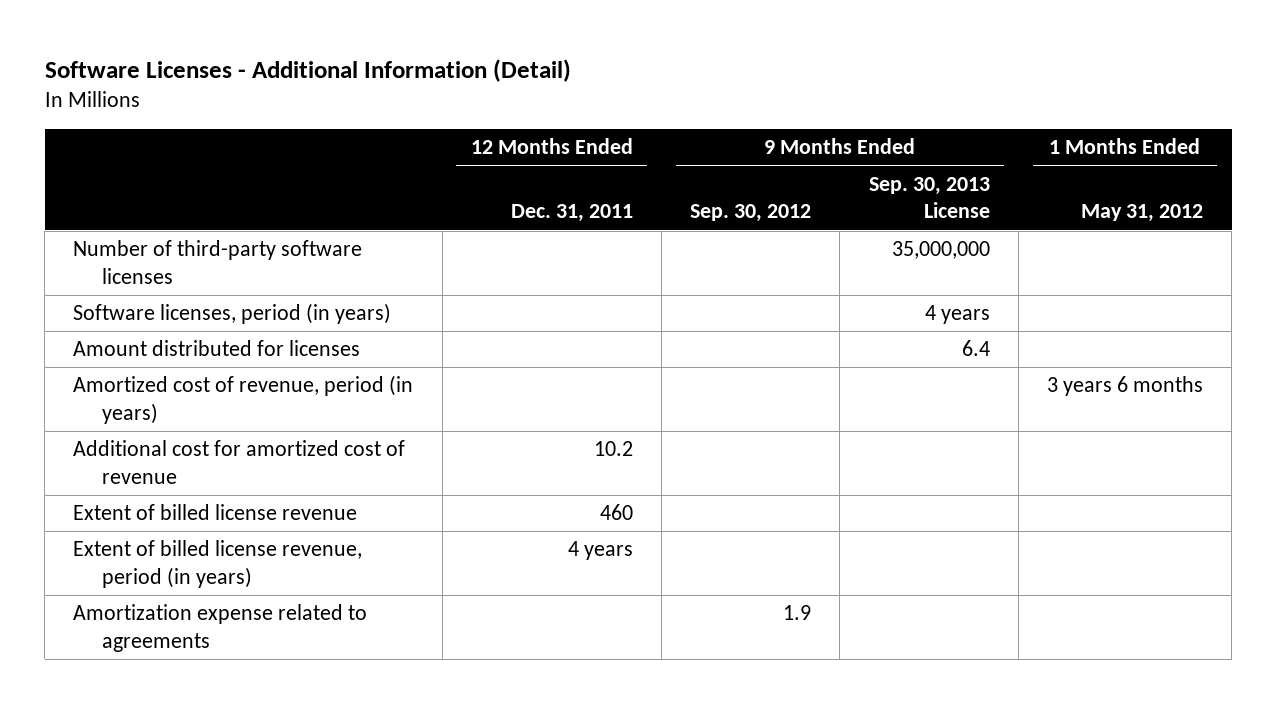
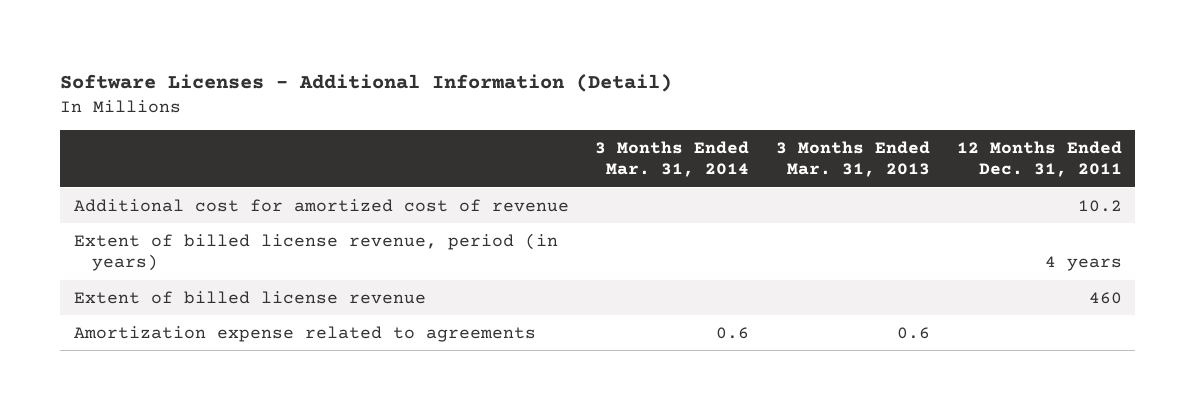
- | 12 Months Ended Dec. 31, 2011 | 9 Months Ended Sep. 30, 2012 | 9 Months Ended Sep. 30, 2013 License | 1 Months Ended May 31, 2012
+ | 3 Months Ended Mar. 31, 2014 | 3 Months Ended Mar. 31, 2013 | 12 Months Ended Dec. 31, 2011
- Number of third-party software licenses | | | 35,000,000 |
- Software licenses, period (in years) | | | 4 years |
- Amount distributed for licenses | | | 6.4 |
- Amortized cost of revenue, period (in years) | | | | 3 years 6 months
moved down: Extent of billed license revenue | | | 460

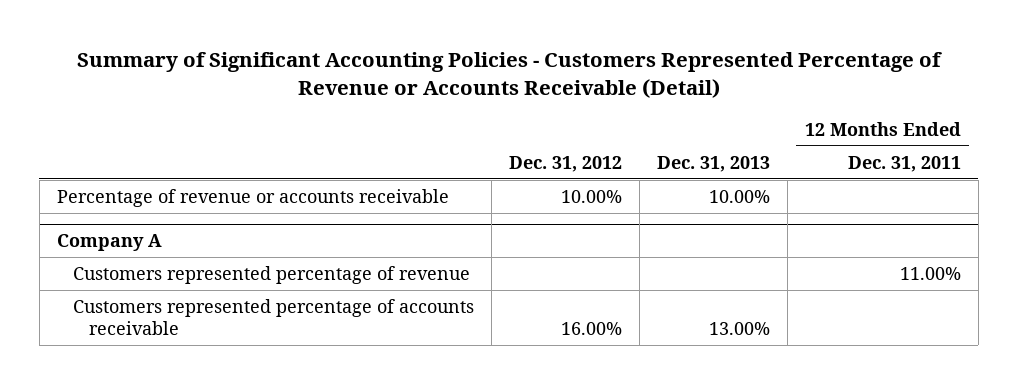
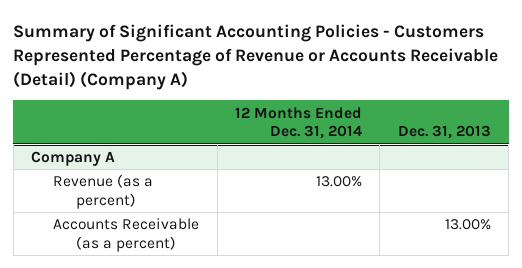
- Summary of Significant Accounting Policies - Customers Represented Percentage of Revenue or Accounts Receivable (Detail)
+ Summary of Significant Accounting Policies - Customers Represented Percentage of Revenue or Accounts Receivable (Detail) (Company A)
- | Dec. 31, 2012 | Dec. 31, 2013 | 12 Months Ended Dec. 31, 2011
+ | 12 Months Ended Dec. 31, 2014 | Dec. 31, 2013
- Percentage of revenue or accounts receivable | 10.00% | 10.00% |
@ Company A
- Customers represented percentage of revenue | | | 11.00%
- Customers represented percentage of accounts receivable | 16.00% | 13.00% |
+ Revenue (as a percent) | 13.00% |
+ Accounts Receivable (as a percent) | | 13.00%

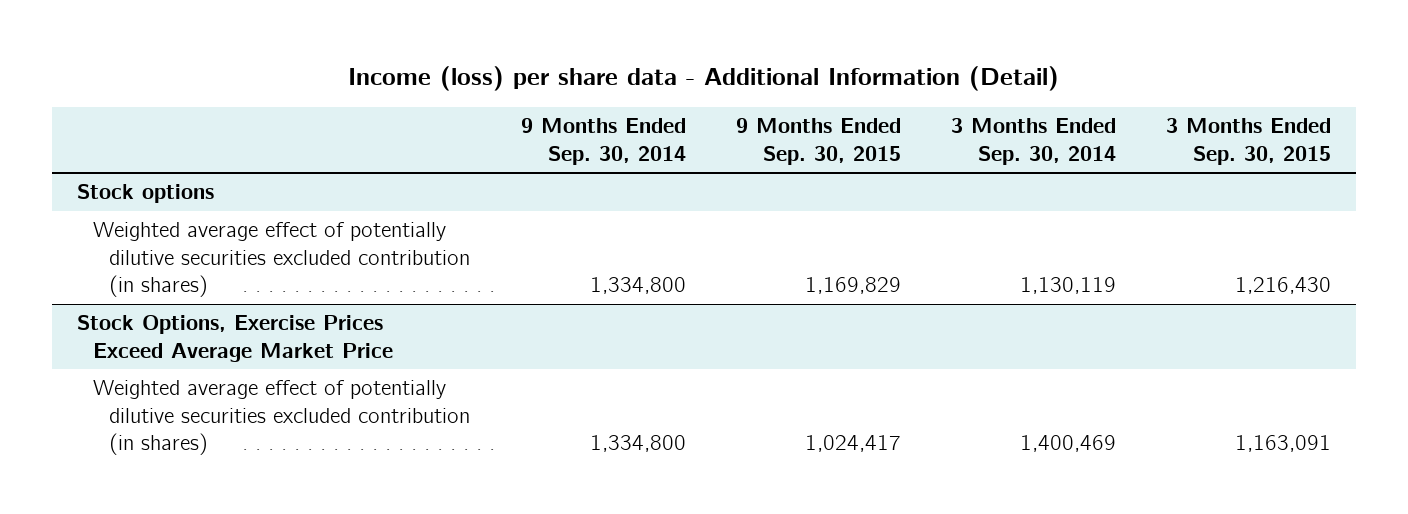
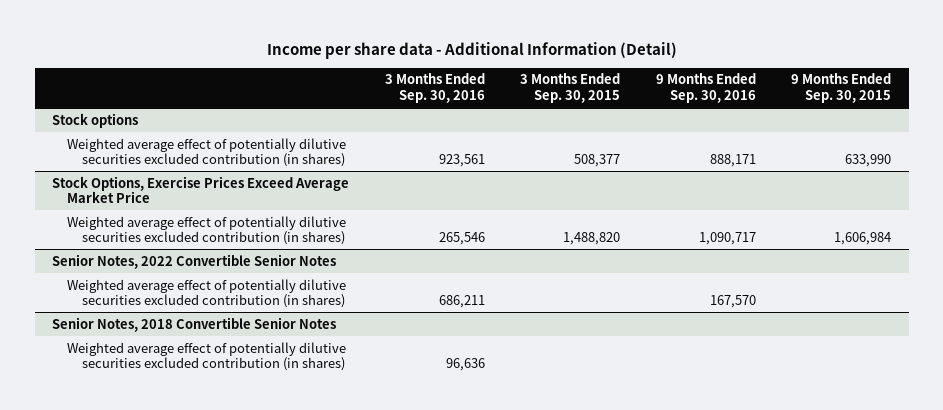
- Income (loss) per share data - Additional Information (Detail)
+ Income per share data - Additional Information (Detail)
- | 9 Months Ended Sep. 30, 2014 | 9 Months Ended Sep. 30, 2015 | 3 Months Ended Sep. 30, 2014 | 3 Months Ended Sep. 30, 2015
+ | 3 Months Ended Sep. 30, 2016 | 3 Months Ended Sep. 30, 2015 | 9 Months Ended Sep. 30, 2016 | 9 Months Ended Sep. 30, 2015
@ Stock options
- Weighted average effect of potentially dilutive securities excluded contribution (in shares) | 1,334,800 | 1,169,829 | 1,130,119 | 1,216,430
+ Weighted average effect of potentially dilutive securities excluded contribution (in shares) | 923,561 | 508,377 | 888,171 | 633,990
@ Stock Options, Exercise Prices Exceed Average Market Price
- Weighted average effect of potentially dilutive securities excluded contribution (in shares) | 1,334,800 | 1,024,417 | 1,400,469 | 1,163,091
+ Weighted average effect of potentially dilutive securities excluded contribution (in shares) | 265,546 | 1,488,820 | 1,090,717 | 1,606,984
+ Senior Notes, 2022 Convertible Senior Notes
+ Weighted average effect of potentially dilutive securities excluded contribution (in shares) | 686,211 | | 167,570 |
+ Senior Notes, 2018 Convertible Senior Notes
+ Weighted average effect of potentially dilutive securities excluded contribution (in shares) | 96,636 | | |

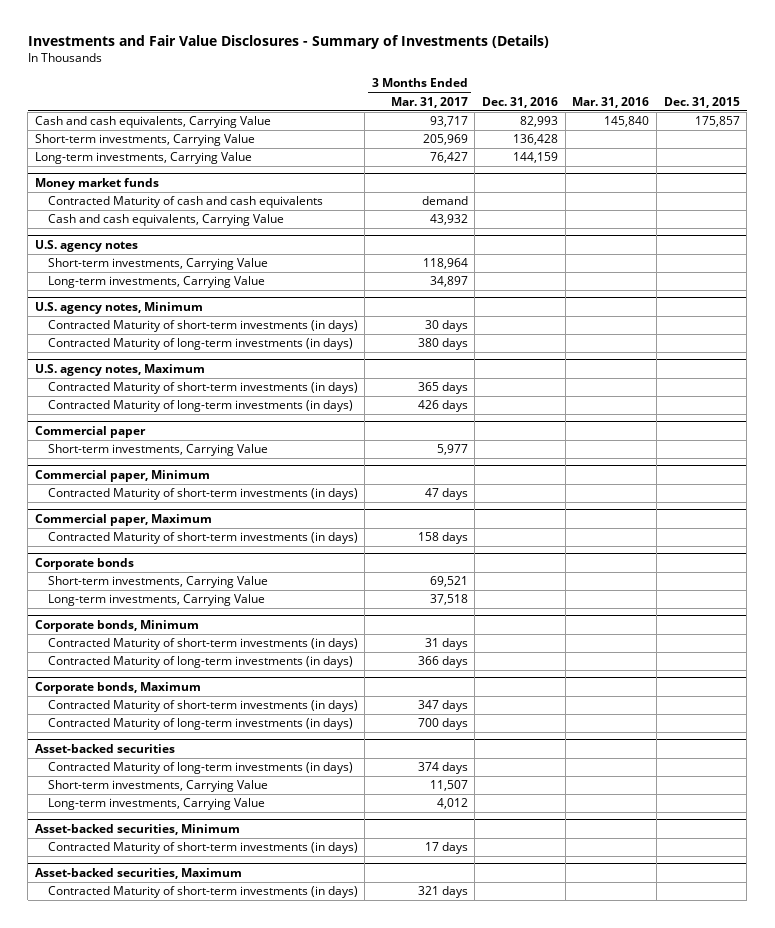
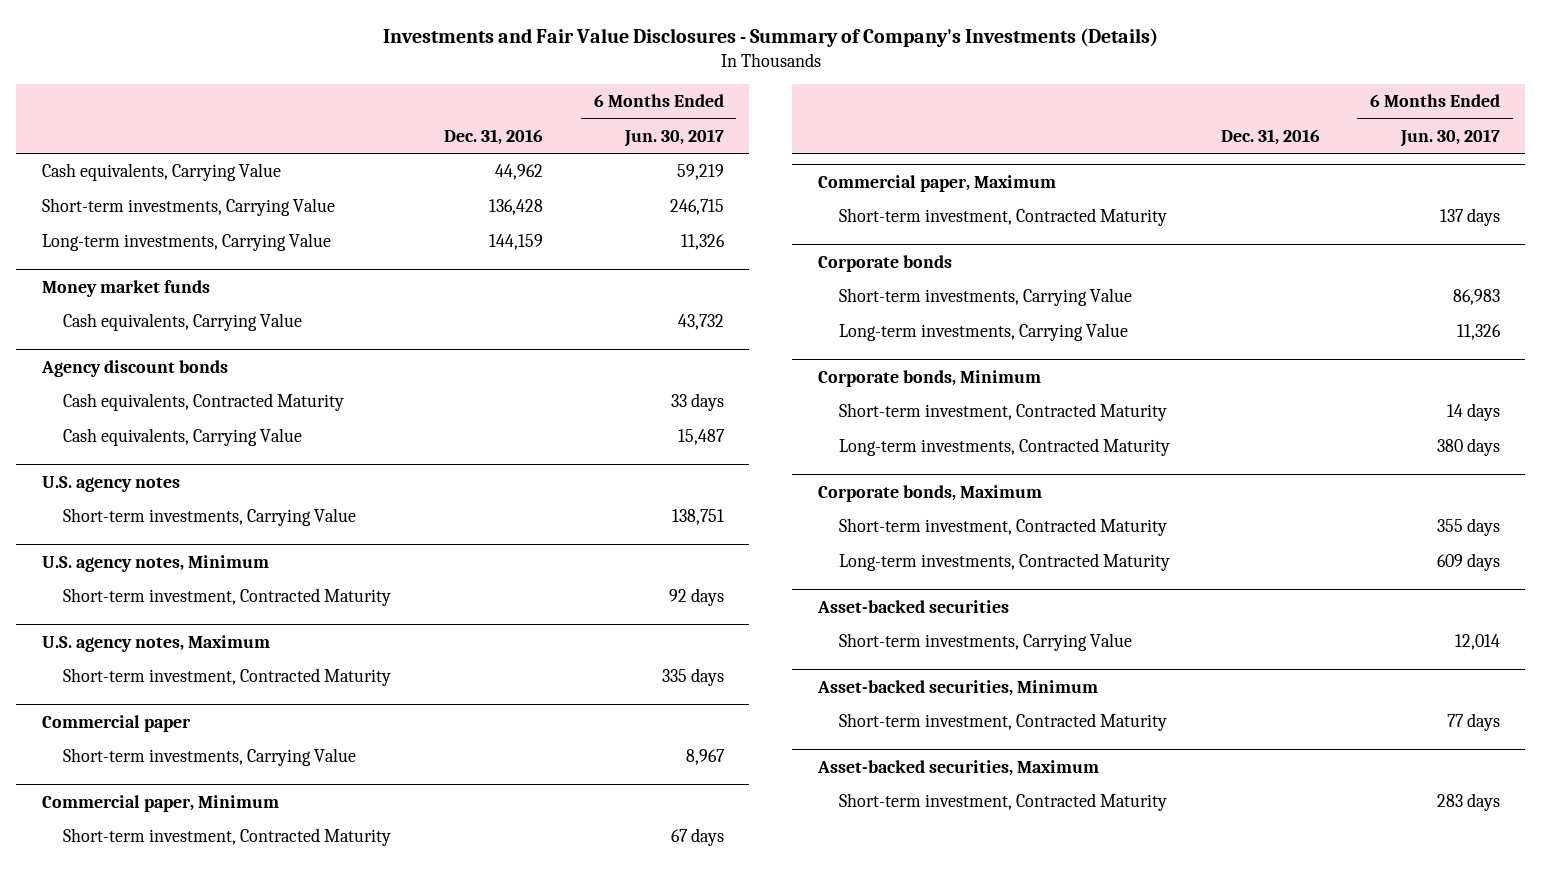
- Investments and Fair Value Disclosures - Summary of Investments (Details)
+ Investments and Fair Value Disclosures - Summary of Company's Investments (Details)
- | 3 Months Ended Mar. 31, 2017 | Dec. 31, 2016 | Mar. 31, 2016 | Dec. 31, 2015
+ | Dec. 31, 2016 | 6 Months Ended Jun. 30, 2017
- Cash and cash equivalents, Carrying Value | 93,717 | 82,993 | 145,840 | 175,857
+ Cash equivalents, Carrying Value | 44,962 | 59,219
@ Money market funds
- Contracted Maturity of cash and cash equivalents | demand | | |
- Cash and cash equivalents, Carrying Value | 43,932 | | |
+ Cash equivalents, Carrying Value | | 43,732
+ Agency discount bonds
+ Cash equivalents, Contracted Maturity | | 33 days
+ Cash equivalents, Carrying Value | | 15,487
@ U.S. agency notes
- Long-term investments, Carrying Value | 34,897 | | |
@ U.S. agency notes, Minimum
- Contracted Maturity of short-term investments (in days) | 30 days | | |
- Contracted Maturity of long-term investments (in days) | 380 days | | |
+ Short-term investment, Contracted Maturity | | 92 days
@ U.S. agency notes, Maximum
- Contracted Maturity of short-term investments (in days) | 365 days | | |
- Contracted Maturity of long-term investments (in days) | 426 days | | |
+ Short-term investment, Contracted Maturity | | 335 days
@ Commercial paper, Minimum
- Contracted Maturity of short-term investments (in days) | 47 days | | |
+ Short-term investment, Contracted Maturity | | 67 days
@ Commercial paper, Maximum
- Contracted Maturity of short-term investments (in days) | 158 days | | |
+ Short-term investment, Contracted Maturity | | 137 days
@ Corporate bonds, Minimum
- Contracted Maturity of short-term investments (in days) | 31 days | | |
- Contracted Maturity of long-term investments (in days) | 366 days | | |
+ Short-term investment, Contracted Maturity | | 14 days
+ Long-term investments, Contracted Maturity | | 380 days
@ Corporate bonds, Maximum
- Contracted Maturity of short-term investments (in days) | 347 days | | |
- Contracted Maturity of long-term investments (in days) | 700 days | | |
+ Short-term investment, Contracted Maturity | | 355 days
+ Long-term investments, Contracted Maturity | | 609 days
@ Asset-backed securities
- Contracted Maturity of long-term investments (in days) | 374 days | | |
- Long-term investments, Carrying Value | 4,012 | | |
@ Asset-backed securities, Minimum
- Contracted Maturity of short-term investments (in days) | 17 days | | |
+ Short-term investment, Contracted Maturity | | 77 days
@ Asset-backed securities, Maximum
- Contracted Maturity of short-term investments (in days) | 321 days | | |
+ Short-term investment, Contracted Maturity | | 283 days

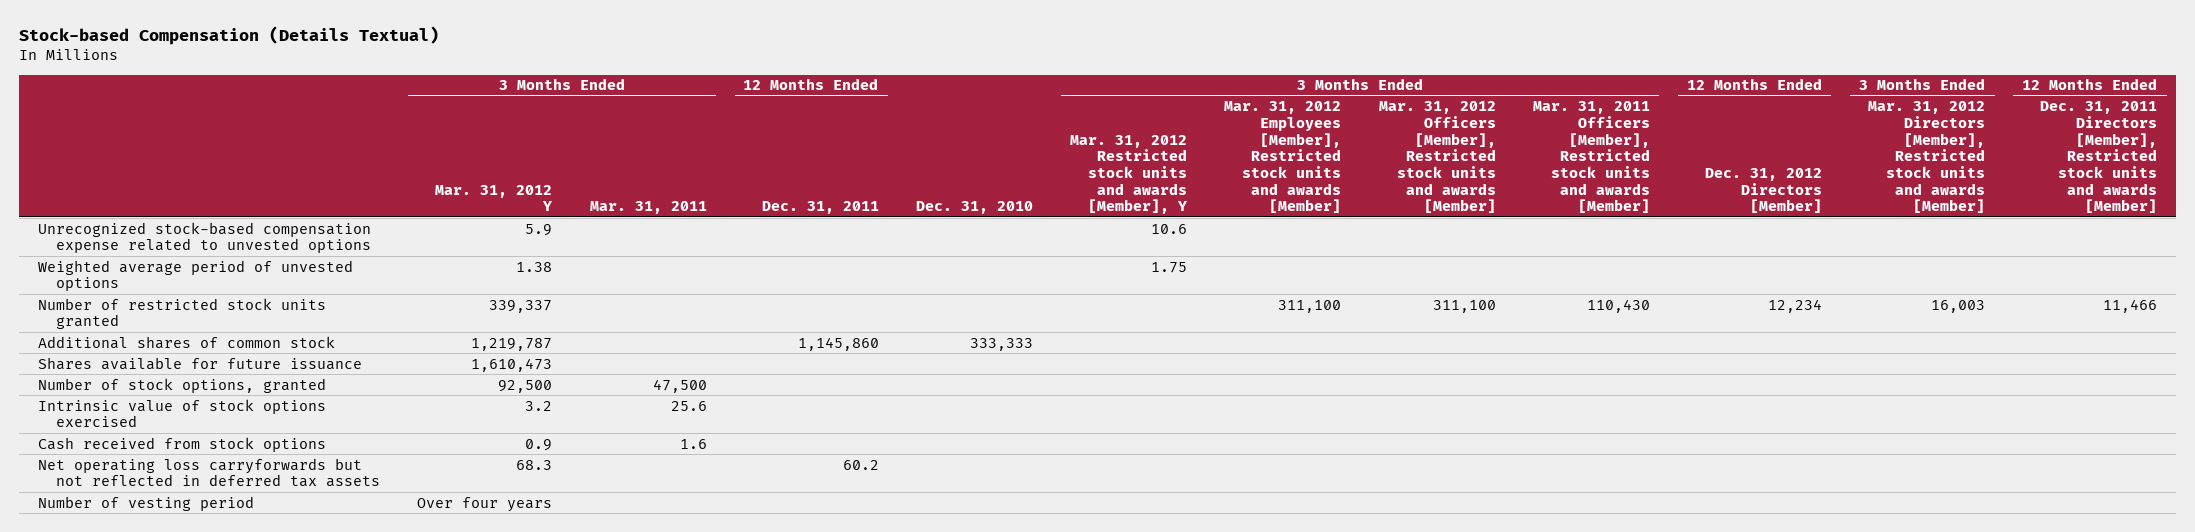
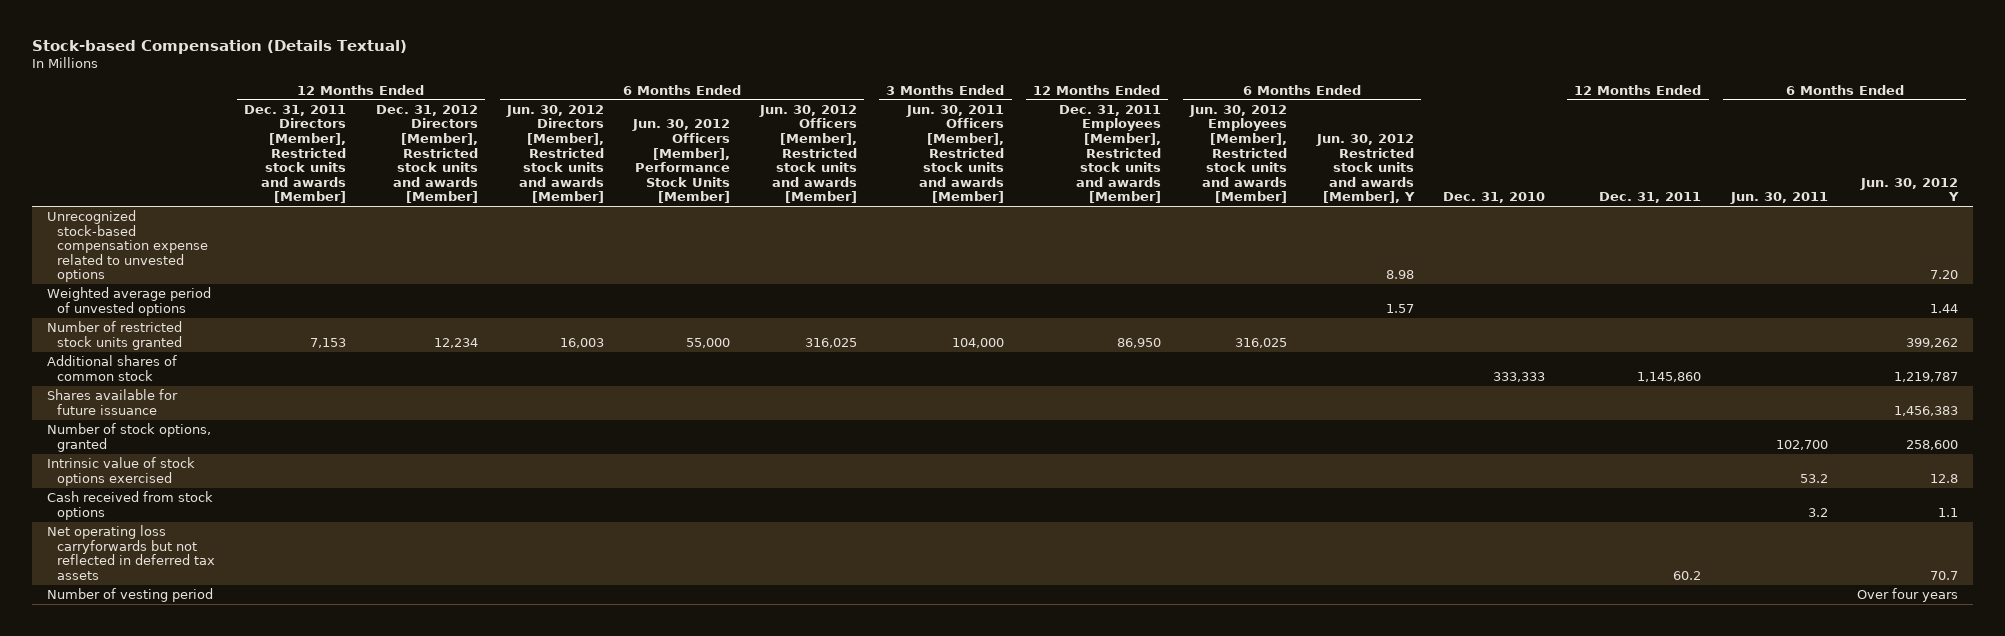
- | 3 Months Ended Mar. 31, 2012 Y | 3 Months Ended Mar. 31, 2011 | 12 Months Ended Dec. 31, 2011 | Dec. 31, 2010 | 3 Months Ended Mar. 31, 2012 Restricted stock units and awards [Member], Y | 3 Months Ended Mar. 31, 2012 Employees [Member], Restricted stock units and awards [Member] | 3 Months Ended Mar. 31, 2012 Officers [Member], Restricted stock units and awards [Member] | 3 Months Ended Mar. 31, 2011 Officers [Member], Restricted stock units and awards [Member] | 12 Months Ended Dec. 31, 2012 Directors [Member] | 3 Months Ended Mar. 31, 2012 Directors [Member], Restricted stock units and awards [Member] | 12 Months Ended Dec. 31, 2011 Directors [Member], Restricted stock units and awards [Member]
+ | 12 Months Ended Dec. 31, 2011 Directors [Member], Restricted stock units and awards [Member] | 12 Months Ended Dec. 31, 2012 Directors [Member], Restricted stock units and awards [Member] | 6 Months Ended Jun. 30, 2012 Directors [Member], Restricted stock units and awards [Member] | 6 Months Ended Jun. 30, 2012 Officers [Member], Performance Stock Units [Member] | 6 Months Ended Jun. 30, 2012 Officers [Member], Restricted stock units and awards [Member] | 3 Months Ended Jun. 30, 2011 Officers [Member], Restricted stock units and awards [Member] | 12 Months Ended Dec. 31, 2011 Employees [Member], Restricted stock units and awards [Member] | 6 Months Ended Jun. 30, 2012 Employees [Member], Restricted stock units and awards [Member] | 6 Months Ended Jun. 30, 2012 Restricted stock units and awards [Member], Y | Dec. 31, 2010 | 12 Months Ended Dec. 31, 2011 | 6 Months Ended Jun. 30, 2011 | 6 Months Ended Jun. 30, 2012 Y
- Number of restricted stock units granted | 339,337 | | | | | 311,100 | 311,100 | 110,430 | 12,234 | 16,003 | 11,466
+ Number of restricted stock units granted | 7,153 | 12,234 | 16,003 | 55,000 | 316,025 | 104,000 | 86,950 | 316,025 | | | | | 399,262

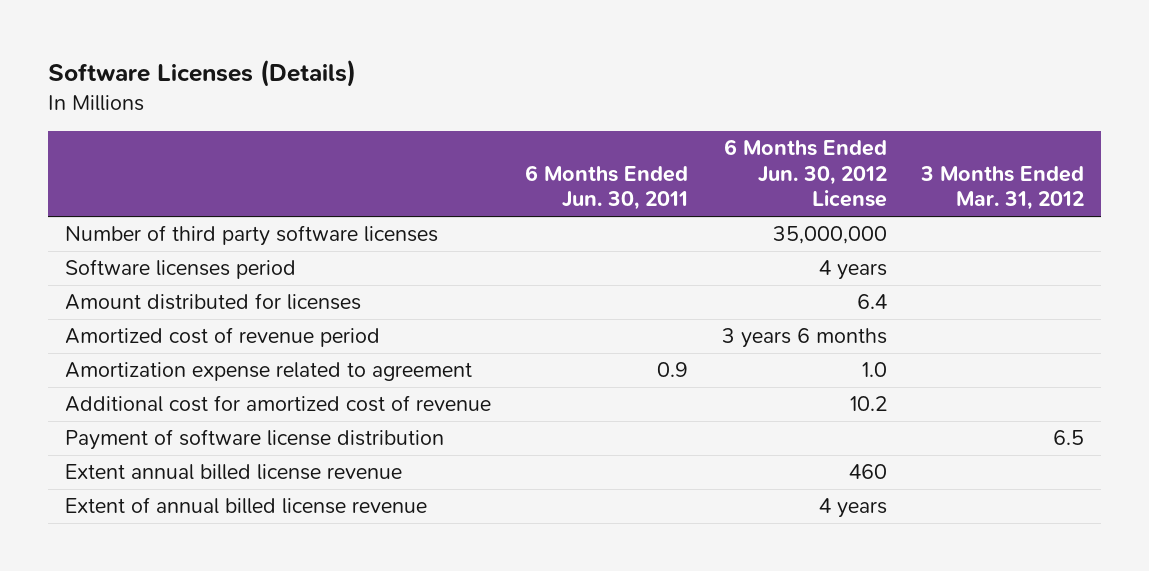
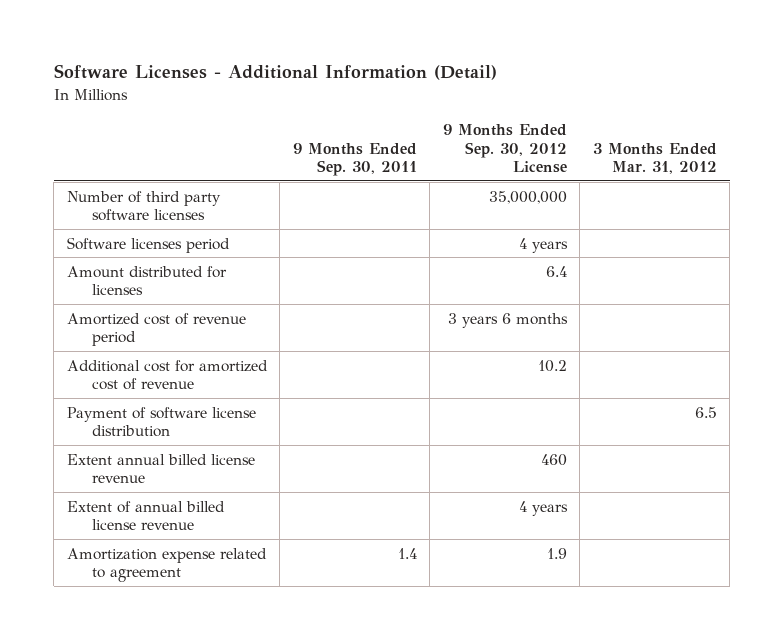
- Software Licenses (Details)
+ Software Licenses - Additional Information (Detail)
- | 6 Months Ended Jun. 30, 2011 | 6 Months Ended Jun. 30, 2012 License | 3 Months Ended Mar. 31, 2012
+ | 9 Months Ended Sep. 30, 2011 | 9 Months Ended Sep. 30, 2012 License | 3 Months Ended Mar. 31, 2012
moved down: Amortization expense related to agreement | 1.4 | 1.9 |

